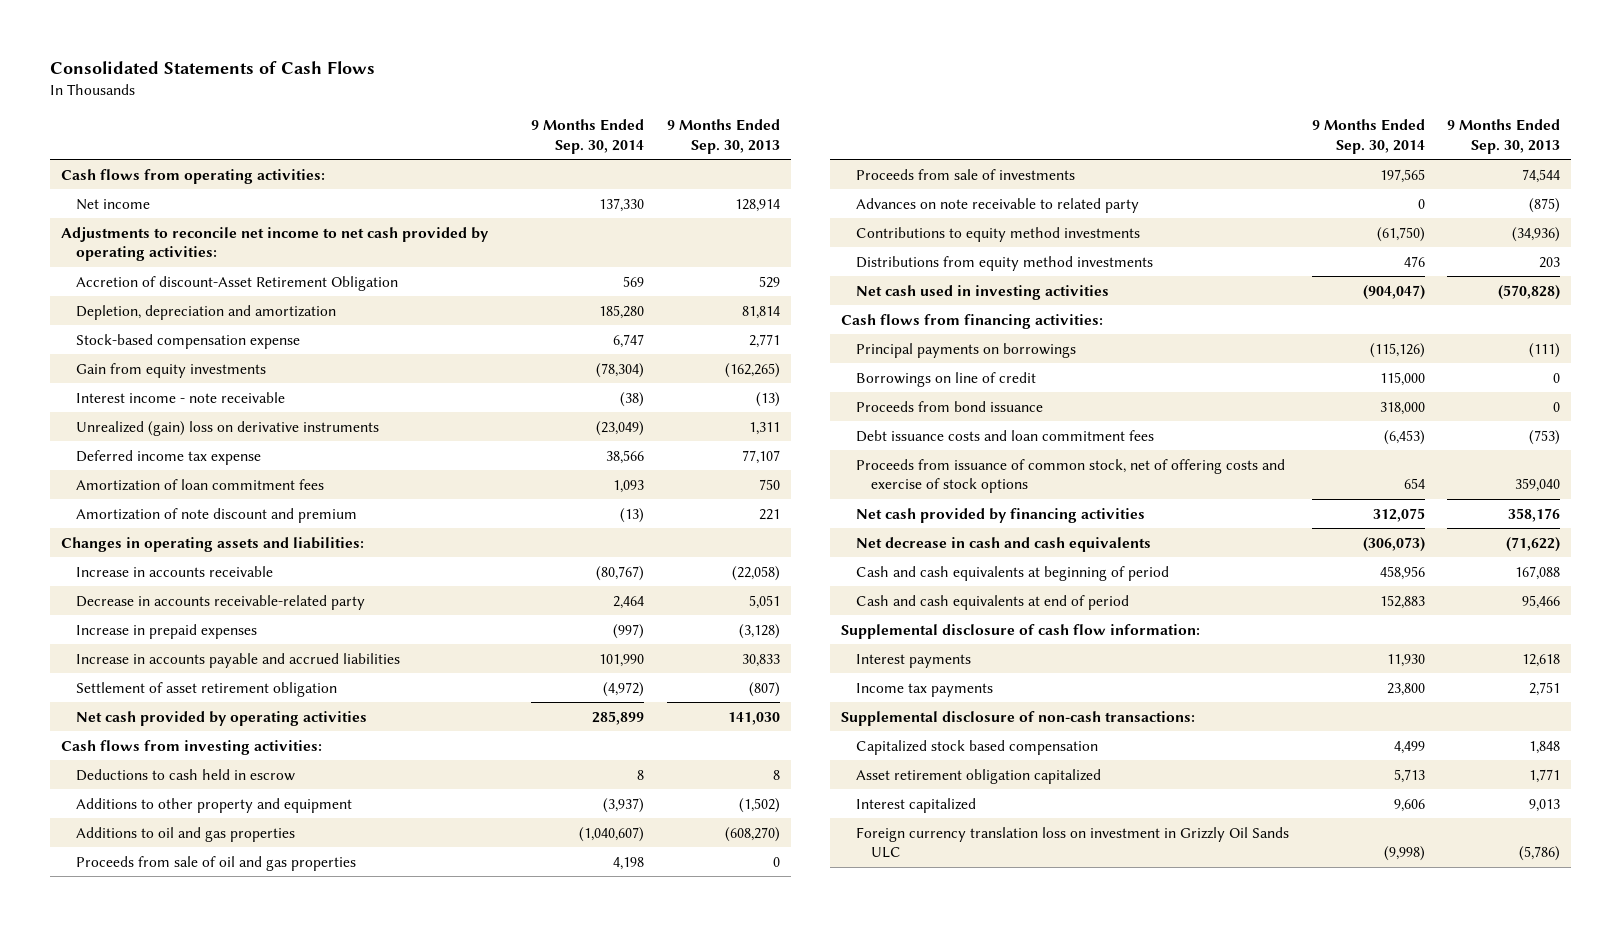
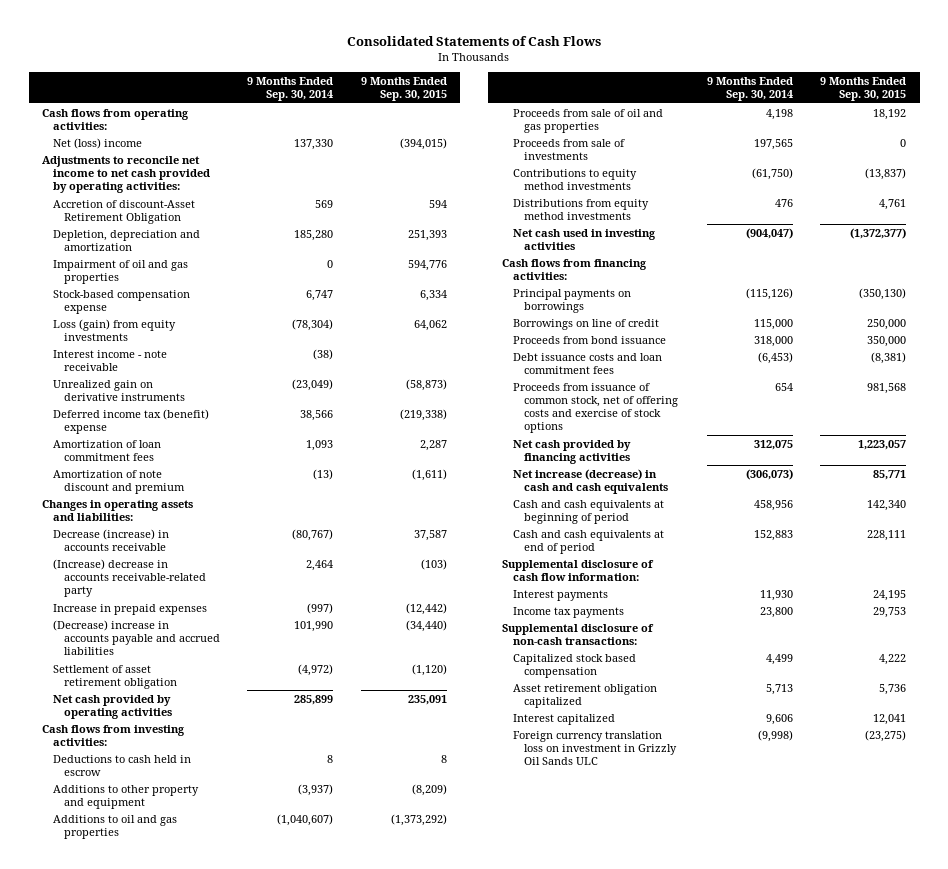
- | 9 Months Ended Sep. 30, 2014 | 9 Months Ended Sep. 30, 2013
+ | 9 Months Ended Sep. 30, 2014 | 9 Months Ended Sep. 30, 2015
- Net income | 137,330 | 128,914
+ Net (loss) income | 137,330 | (394,015)
+ Impairment of oil and gas properties | 0 | 594,776
- Gain from equity investments | (78,304) | (162,265)
+ Loss (gain) from equity investments | (78,304) | 64,062
- Unrealized (gain) loss on derivative instruments | (23,049) | 1,311
- Deferred income tax expense | 38,566 | 77,107
+ Unrealized gain on derivative instruments | (23,049) | (58,873)
+ Deferred income tax (benefit) expense | 38,566 | (219,338)
- Increase in accounts receivable | (80,767) | (22,058)
- Decrease in accounts receivable-related party | 2,464 | 5,051
+ Decrease (increase) in accounts receivable | (80,767) | 37,587
+ (Increase) decrease in accounts receivable-related party | 2,464 | (103)
- Increase in accounts payable and accrued liabilities | 101,990 | 30,833
+ (Decrease) increase in accounts payable and accrued liabilities | 101,990 | (34,440)
- Advances on note receivable to related party | 0 | (875)
- Net decrease in cash and cash equivalents | (306,073) | (71,622)
+ Net increase (decrease) in cash and cash equivalents | (306,073) | 85,771

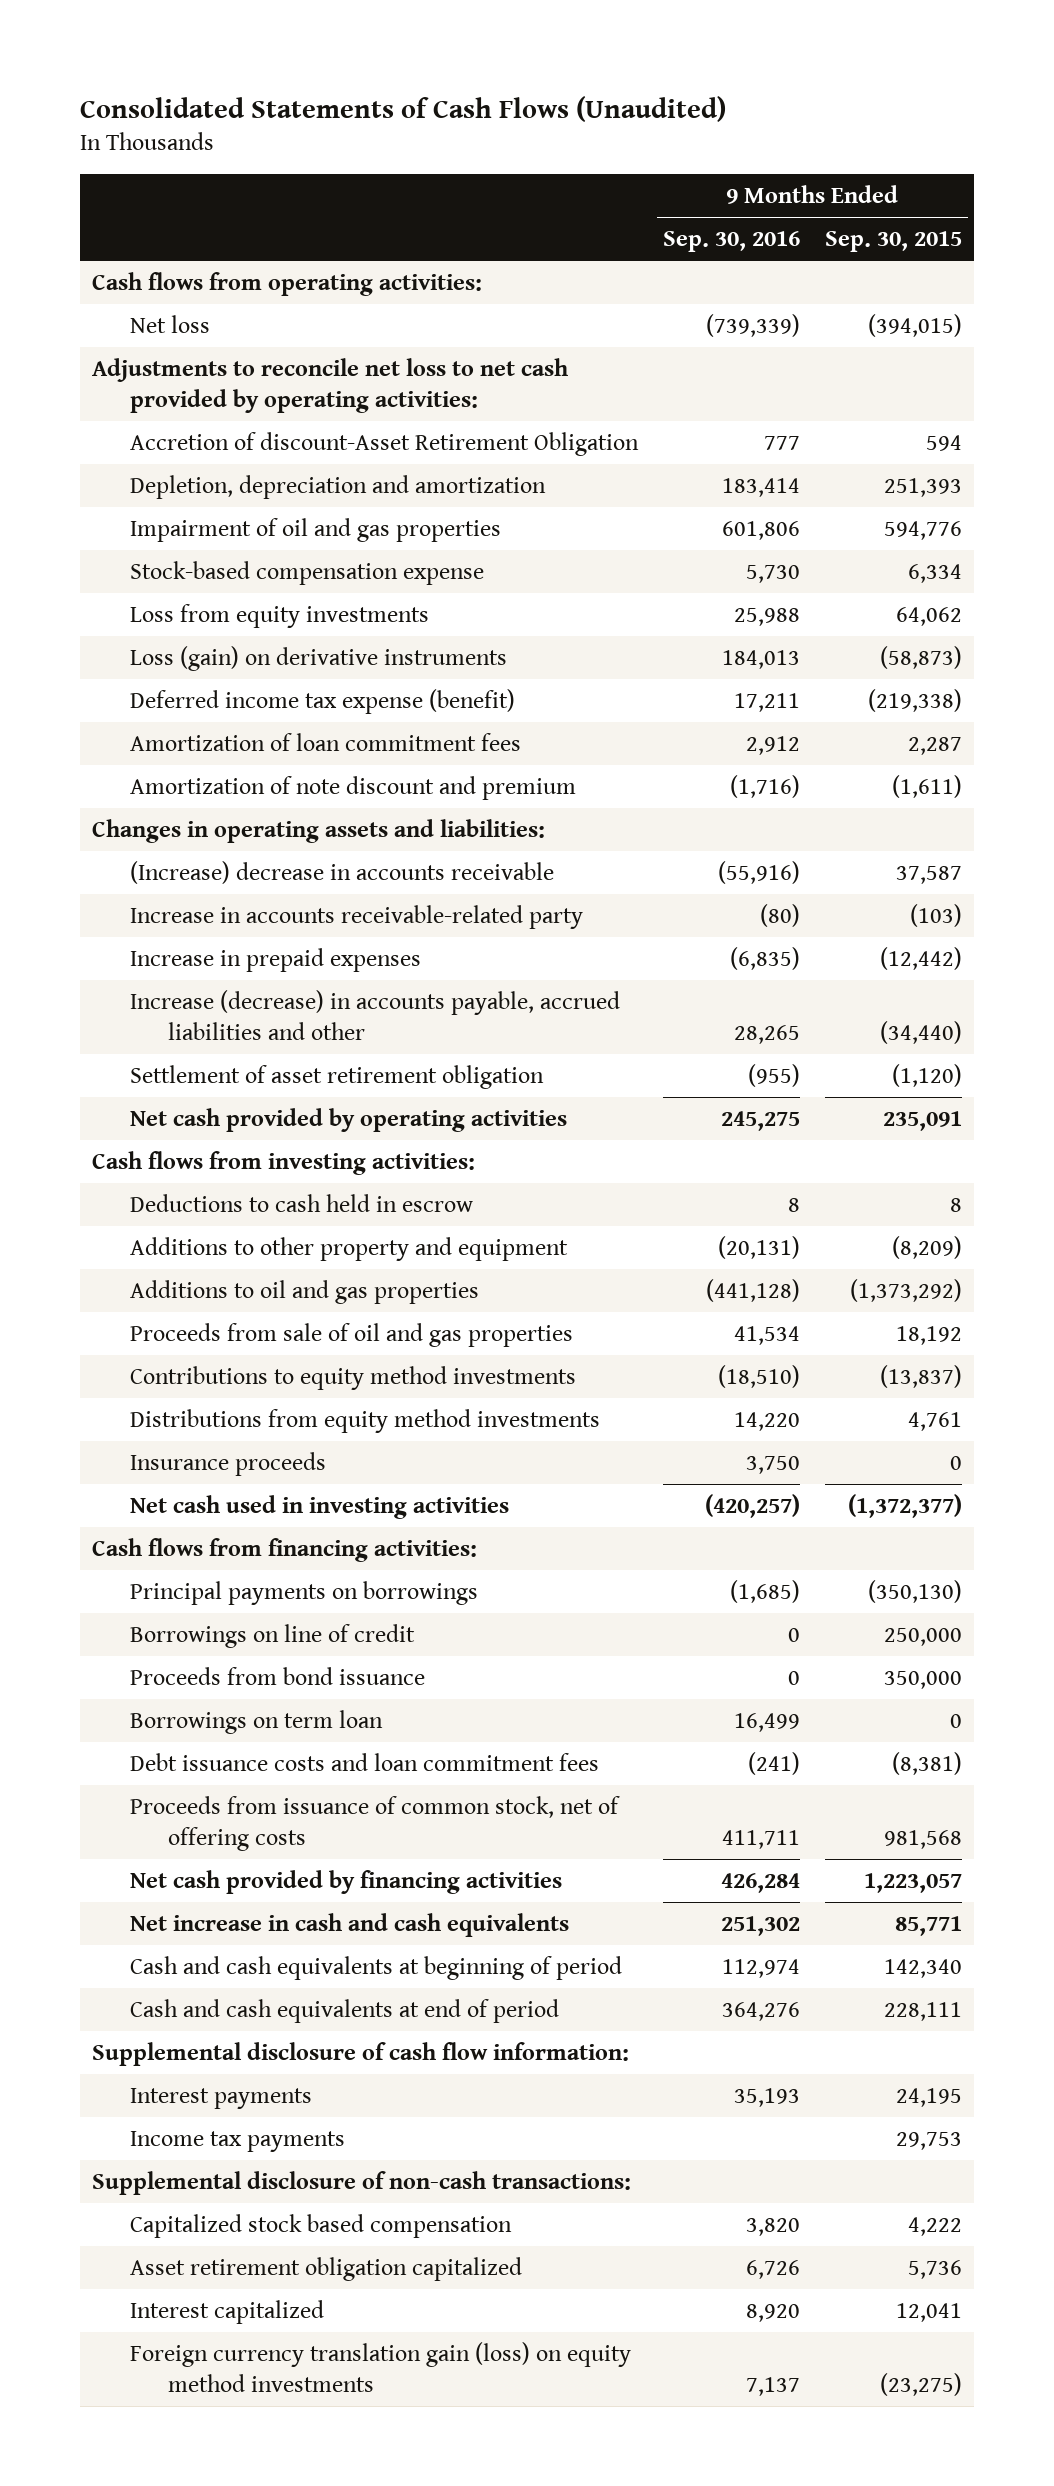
- Consolidated Statements of Cash Flows
+ Consolidated Statements of Cash Flows (Unaudited)
- | 9 Months Ended Sep. 30, 2014 | 9 Months Ended Sep. 30, 2015
+ | 9 Months Ended Sep. 30, 2016 | 9 Months Ended Sep. 30, 2015
- Net (loss) income | 137,330 | (394,015)
- Adjustments to reconcile net income to net cash provided by operating activities:
+ Net loss | (739,339) | (394,015)
+ Adjustments to reconcile net loss to net cash provided by operating activities:
- Loss (gain) from equity investments | (78,304) | 64,062
- Interest income - note receivable | (38) |
- Unrealized gain on derivative instruments | (23,049) | (58,873)
- Deferred income tax (benefit) expense | 38,566 | (219,338)
+ Loss from equity investments | 25,988 | 64,062
+ Loss (gain) on derivative instruments | 184,013 | (58,873)
+ Deferred income tax expense (benefit) | 17,211 | (219,338)
- Decrease (increase) in accounts receivable | (80,767) | 37,587
- (Increase) decrease in accounts receivable-related party | 2,464 | (103)
+ (Increase) decrease in accounts receivable | (55,916) | 37,587
+ Increase in accounts receivable-related party | (80) | (103)
- (Decrease) increase in accounts payable and accrued liabilities | 101,990 | (34,440)
+ Increase (decrease) in accounts payable, accrued liabilities and other | 28,265 | (34,440)
- Proceeds from sale of investments | 197,565 | 0
+ Insurance proceeds | 3,750 | 0
+ Borrowings on term loan | 16,499 | 0
- Proceeds from issuance of common stock, net of offering costs and exercise of stock options | 654 | 981,568
+ Proceeds from issuance of common stock, net of offering costs | 411,711 | 981,568
- Net increase (decrease) in cash and cash equivalents | (306,073) | 85,771
+ Net increase in cash and cash equivalents | 251,302 | 85,771
- Foreign currency translation loss on investment in Grizzly Oil Sands ULC | (9,998) | (23,275)
+ Foreign currency translation gain (loss) on equity method investments | 7,137 | (23,275)

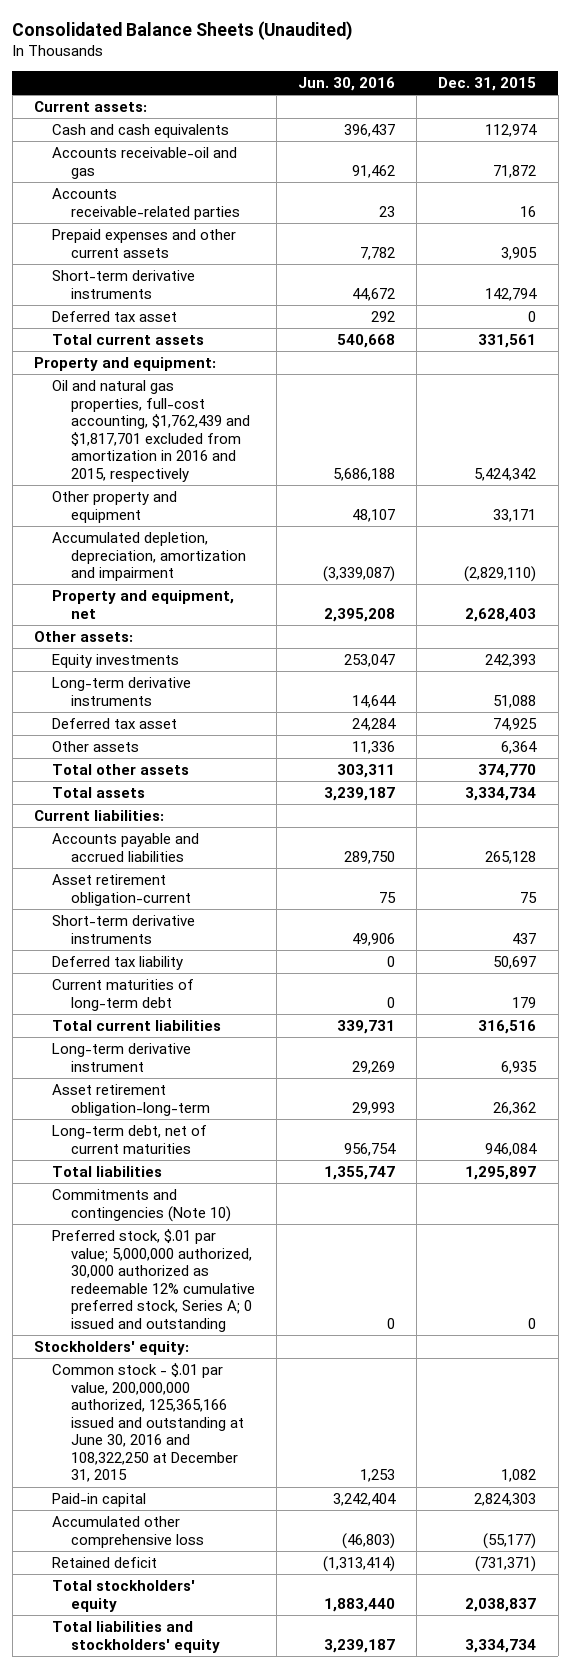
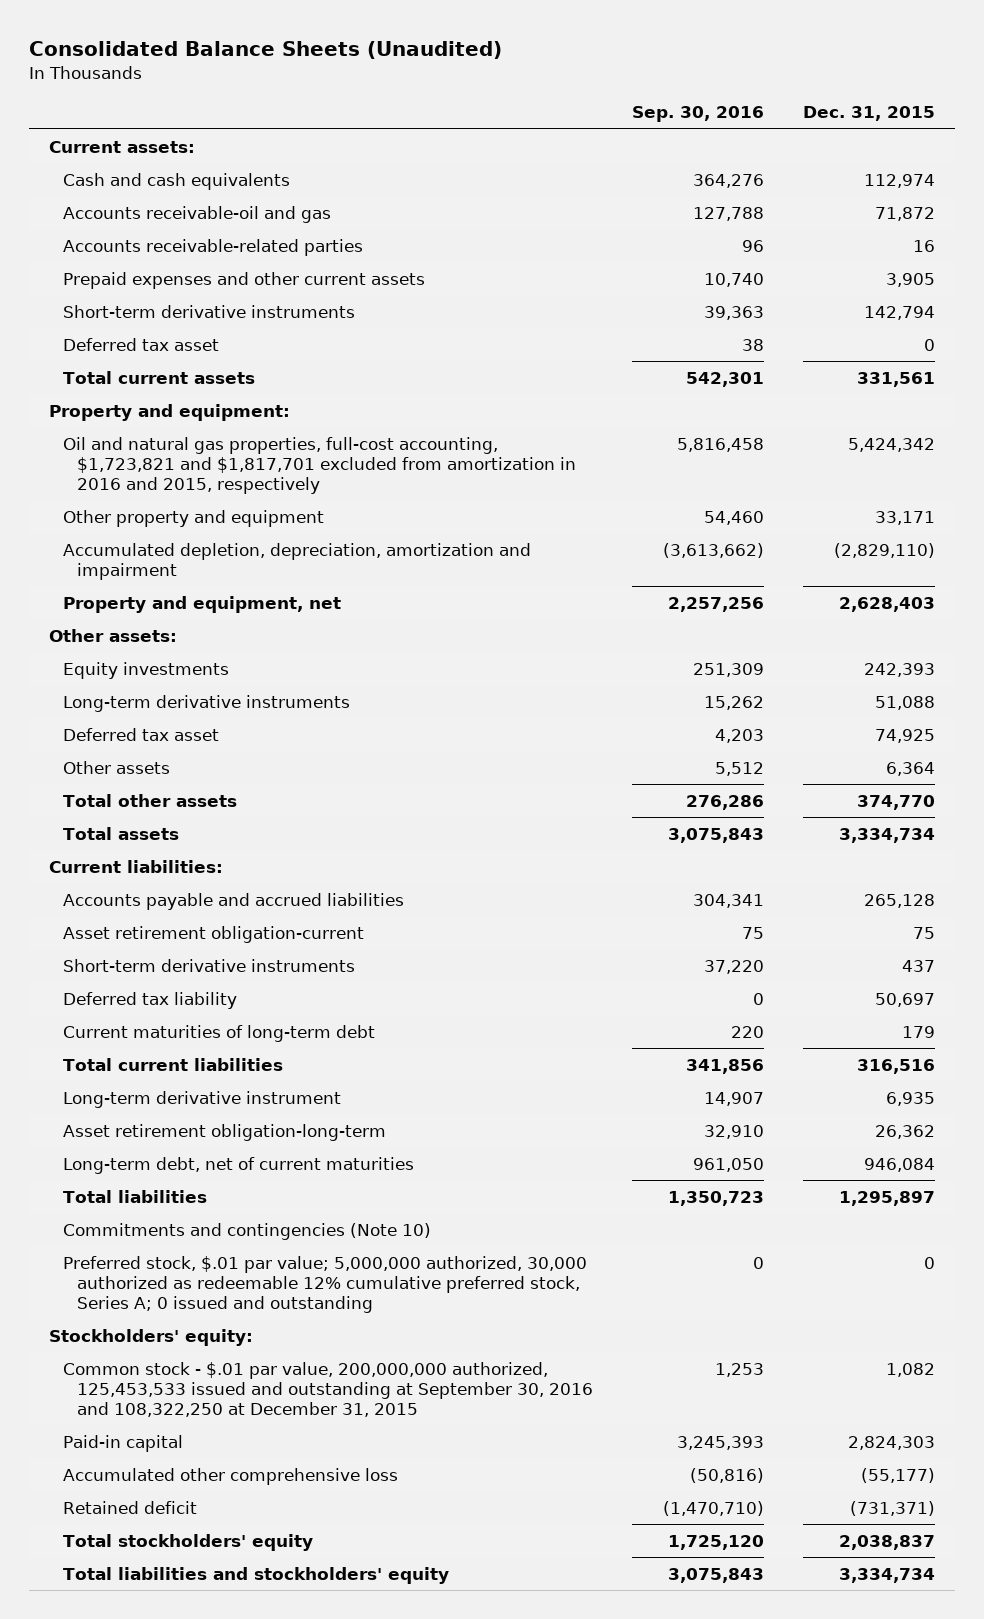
- | Jun. 30, 2016 | Dec. 31, 2015
+ | Sep. 30, 2016 | Dec. 31, 2015
- Oil and natural gas properties, full-cost accounting, $1,762,439 and $1,817,701 excluded from amortization in 2016 and 2015, respectively | 5,686,188 | 5,424,342
+ Oil and natural gas properties, full-cost accounting, $1,723,821 and $1,817,701 excluded from amortization in 2016 and 2015, respectively | 5,816,458 | 5,424,342
- Common stock - $.01 par value, 200,000,000 authorized, 125,365,166 issued and outstanding at June 30, 2016 and 108,322,250 at December 31, 2015 | 1,253 | 1,082
+ Common stock - $.01 par value, 200,000,000 authorized, 125,453,533 issued and outstanding at September 30, 2016 and 108,322,250 at December 31, 2015 | 1,253 | 1,082

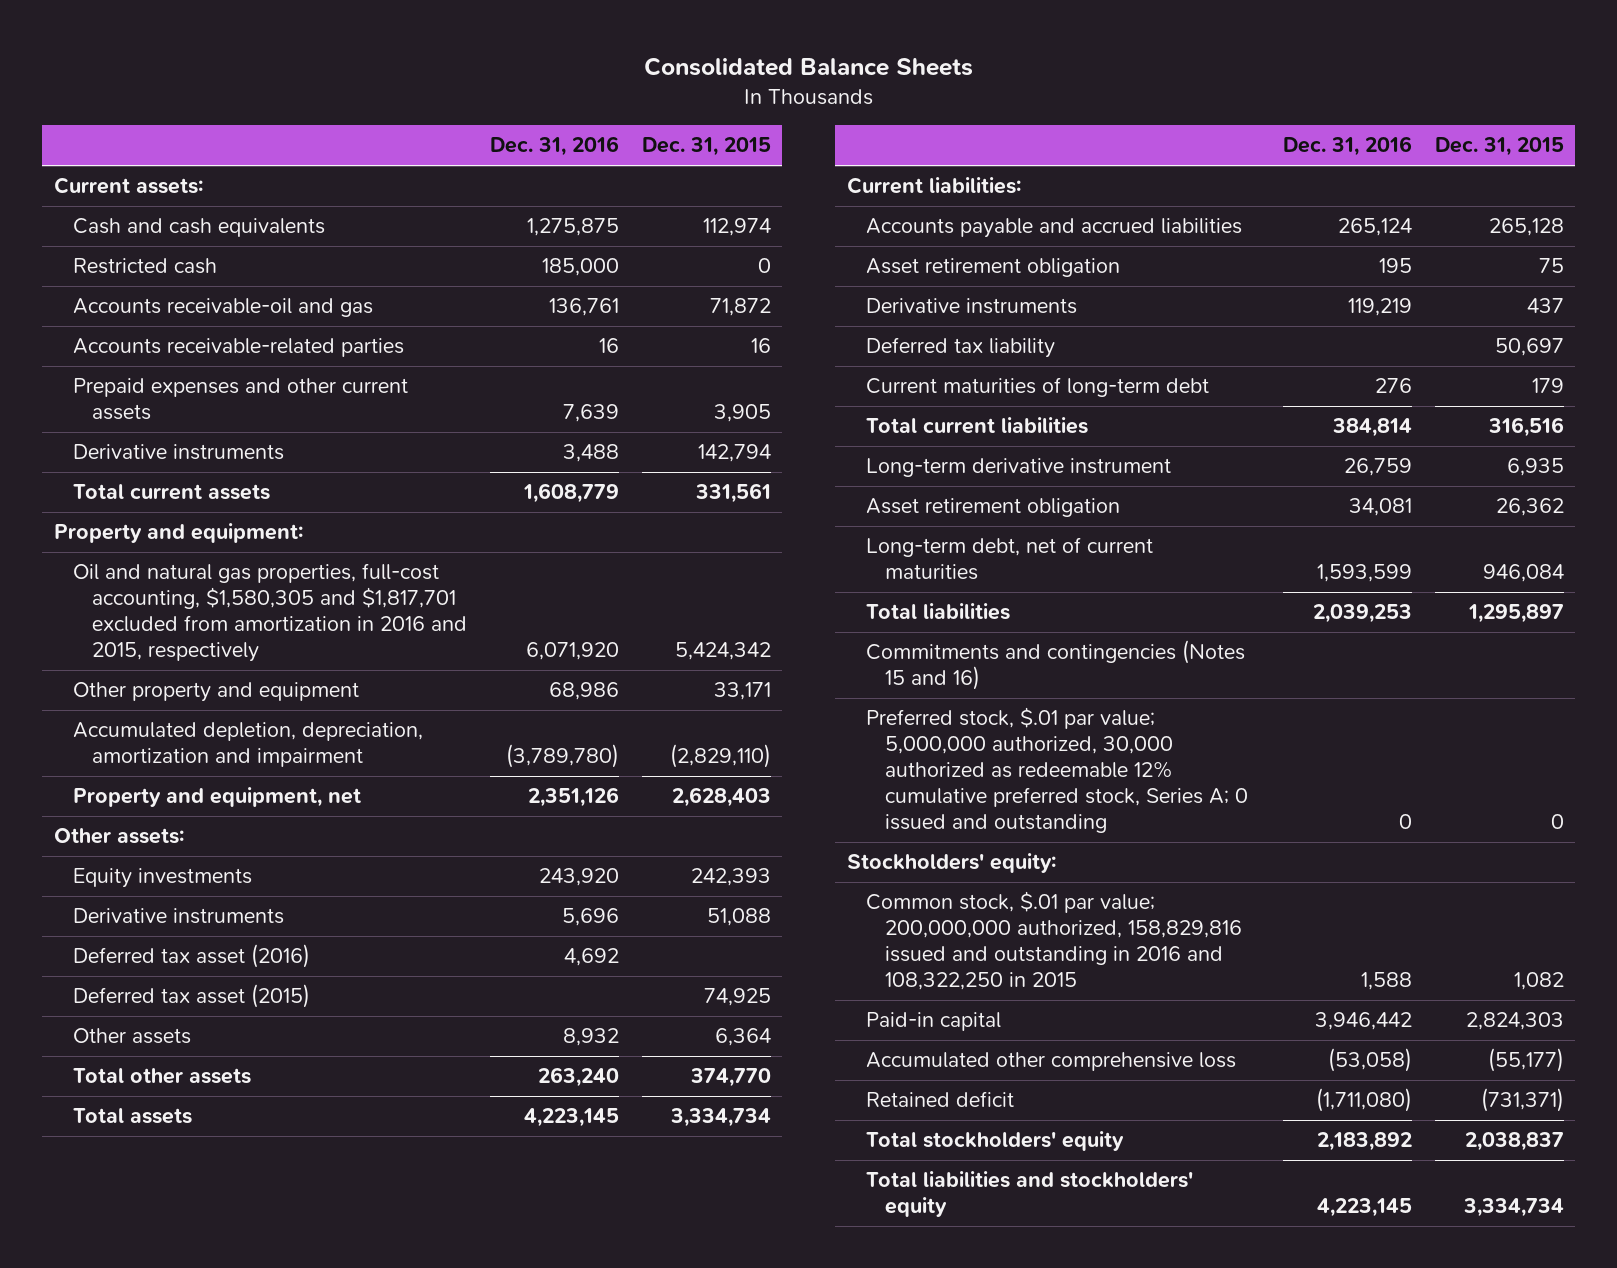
- Consolidated Balance Sheets (Unaudited)
+ Consolidated Balance Sheets
- | Sep. 30, 2016 | Dec. 31, 2015
+ | Dec. 31, 2016 | Dec. 31, 2015
+ Restricted cash | 185,000 | 0
- Short-term derivative instruments | 39,363 | 142,794
- Deferred tax asset | 38 | 0
+ Derivative instruments | 3,488 | 142,794
- Oil and natural gas properties, full-cost accounting, $1,723,821 and $1,817,701 excluded from amortization in 2016 and 2015, respectively | 5,816,458 | 5,424,342
+ Oil and natural gas properties, full-cost accounting, $1,580,305 and $1,817,701 excluded from amortization in 2016 and 2015, respectively | 6,071,920 | 5,424,342
- Long-term derivative instruments | 15,262 | 51,088
- Deferred tax asset | 4,203 | 74,925
+ Derivative instruments | 5,696 | 51,088
+ Deferred tax asset (2016) | 4,692 |
+ Deferred tax asset (2015) | | 74,925
- Asset retirement obligation-current | 75 | 75
- Short-term derivative instruments | 37,220 | 437
+ Asset retirement obligation | 195 | 75
+ Derivative instruments | 119,219 | 437
- Asset retirement obligation-long-term | 32,910 | 26,362
+ Asset retirement obligation | 34,081 | 26,362
- Commitments and contingencies (Note 10)
+ Commitments and contingencies (Notes 15 and 16)
- Common stock - $.01 par value, 200,000,000 authorized, 125,453,533 issued and outstanding at September 30, 2016 and 108,322,250 at December 31, 2015 | 1,253 | 1,082
+ Common stock, $.01 par value; 200,000,000 authorized, 158,829,816 issued and outstanding in 2016 and 108,322,250 in 2015 | 1,588 | 1,082

